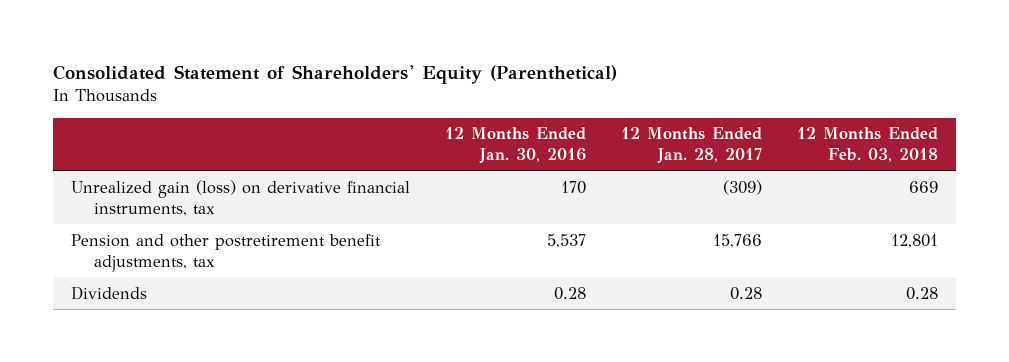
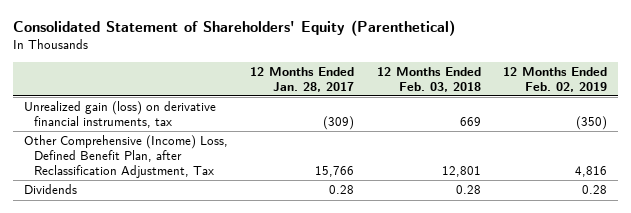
- | 12 Months Ended Jan. 30, 2016 | 12 Months Ended Jan. 28, 2017 | 12 Months Ended Feb. 03, 2018
+ | 12 Months Ended Jan. 28, 2017 | 12 Months Ended Feb. 03, 2018 | 12 Months Ended Feb. 02, 2019
- Pension and other postretirement benefit adjustments, tax | 5,537 | 15,766 | 12,801
+ Other Comprehensive (Income) Loss, Defined Benefit Plan, after Reclassification Adjustment, Tax | 15,766 | 12,801 | 4,816

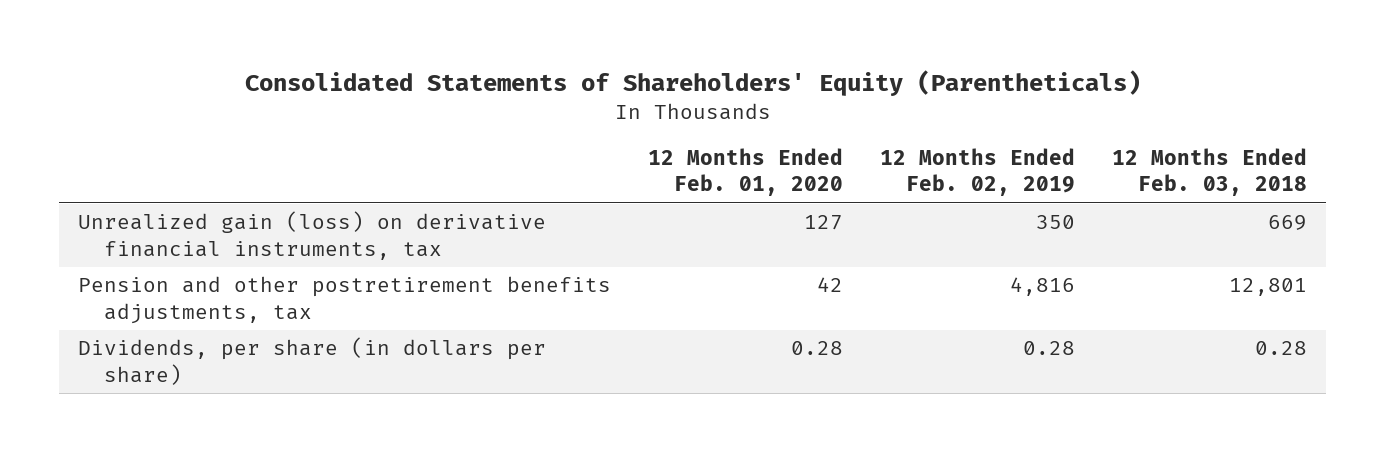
- Consolidated Statement of Shareholders' Equity (Parenthetical)
+ Consolidated Statements of Shareholders' Equity (Parentheticals)
- | 12 Months Ended Jan. 28, 2017 | 12 Months Ended Feb. 03, 2018 | 12 Months Ended Feb. 02, 2019
+ | 12 Months Ended Feb. 01, 2020 | 12 Months Ended Feb. 02, 2019 | 12 Months Ended Feb. 03, 2018
- Unrealized gain (loss) on derivative financial instruments, tax | (309) | 669 | (350)
- Other Comprehensive (Income) Loss, Defined Benefit Plan, after Reclassification Adjustment, Tax | 15,766 | 12,801 | 4,816
- Dividends | 0.28 | 0.28 | 0.28
+ Unrealized gain (loss) on derivative financial instruments, tax | 127 | 350 | 669
+ Pension and other postretirement benefits adjustments, tax | 42 | 4,816 | 12,801
+ Dividends, per share (in dollars per share) | 0.28 | 0.28 | 0.28

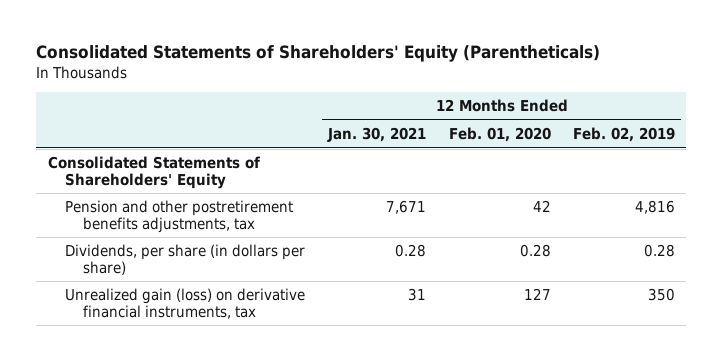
- | 12 Months Ended Feb. 01, 2020 | 12 Months Ended Feb. 02, 2019 | 12 Months Ended Feb. 03, 2018
+ | 12 Months Ended Jan. 30, 2021 | 12 Months Ended Feb. 01, 2020 | 12 Months Ended Feb. 02, 2019
+ Consolidated Statements of Shareholders' Equity
moved down: Unrealized gain (loss) on derivative financial instruments, tax | 31 | 127 | 350

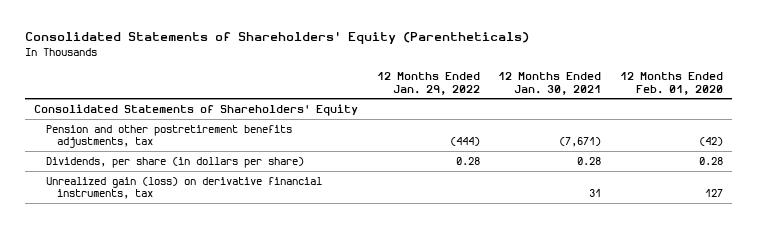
- | 12 Months Ended Jan. 30, 2021 | 12 Months Ended Feb. 01, 2020 | 12 Months Ended Feb. 02, 2019
+ | 12 Months Ended Jan. 29, 2022 | 12 Months Ended Jan. 30, 2021 | 12 Months Ended Feb. 01, 2020
- Pension and other postretirement benefits adjustments, tax | 7,671 | 42 | 4,816
+ Pension and other postretirement benefits adjustments, tax | (444) | (7,671) | (42)

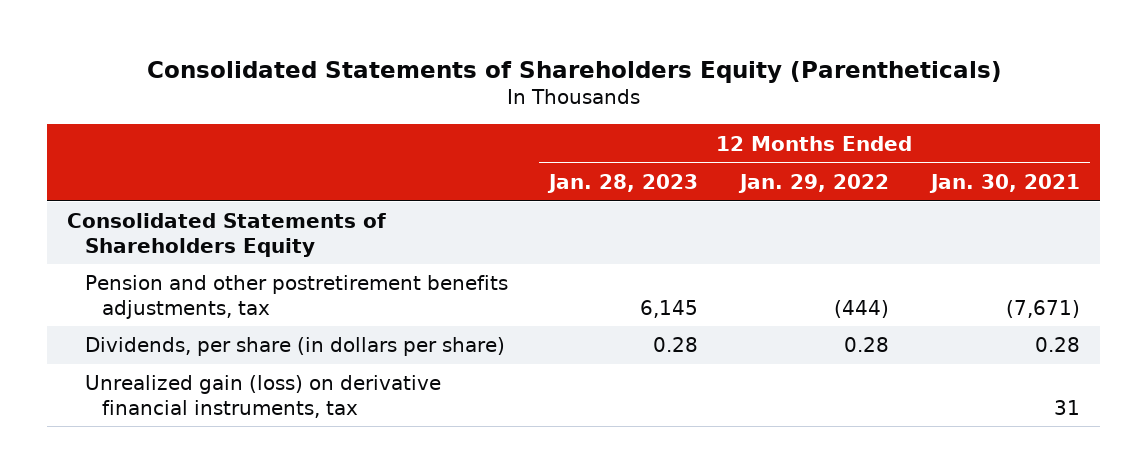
- Consolidated Statements of Shareholders' Equity (Parentheticals)
+ Consolidated Statements of Shareholders Equity (Parentheticals)
- | 12 Months Ended Jan. 29, 2022 | 12 Months Ended Jan. 30, 2021 | 12 Months Ended Feb. 01, 2020
+ | 12 Months Ended Jan. 28, 2023 | 12 Months Ended Jan. 29, 2022 | 12 Months Ended Jan. 30, 2021
- Consolidated Statements of Shareholders' Equity
+ Consolidated Statements of Shareholders Equity

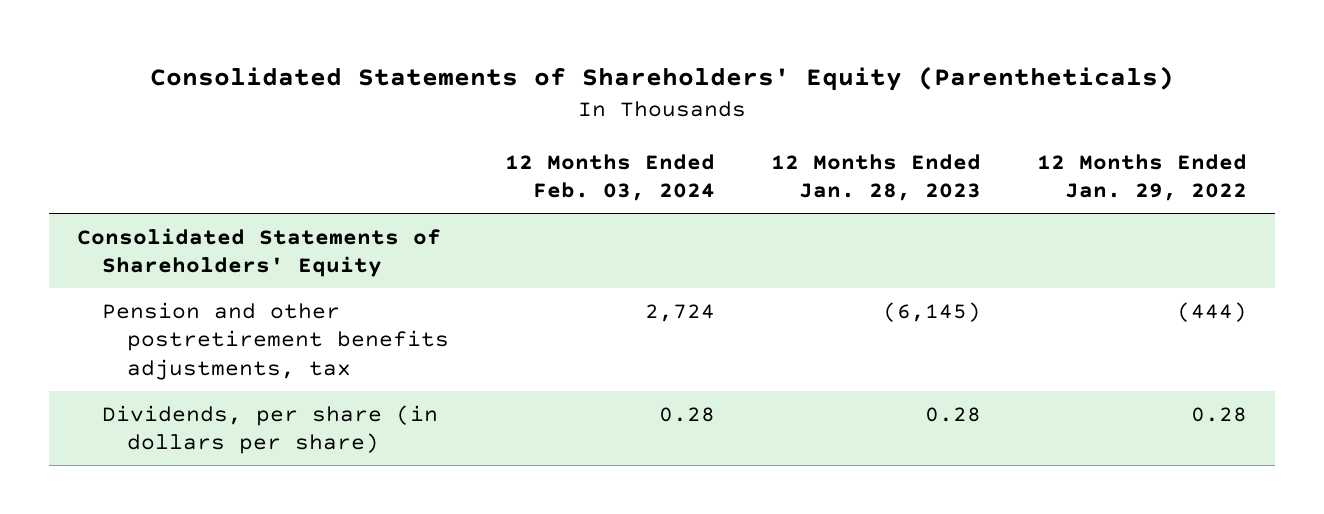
- Consolidated Statements of Shareholders Equity (Parentheticals)
+ Consolidated Statements of Shareholders' Equity (Parentheticals)
- | 12 Months Ended Jan. 28, 2023 | 12 Months Ended Jan. 29, 2022 | 12 Months Ended Jan. 30, 2021
+ | 12 Months Ended Feb. 03, 2024 | 12 Months Ended Jan. 28, 2023 | 12 Months Ended Jan. 29, 2022
- Consolidated Statements of Shareholders Equity
- Pension and other postretirement benefits adjustments, tax | 6,145 | (444) | (7,671)
+ Consolidated Statements of Shareholders' Equity
+ Pension and other postretirement benefits adjustments, tax | 2,724 | (6,145) | (444)
- Unrealized gain (loss) on derivative financial instruments, tax | | | 31

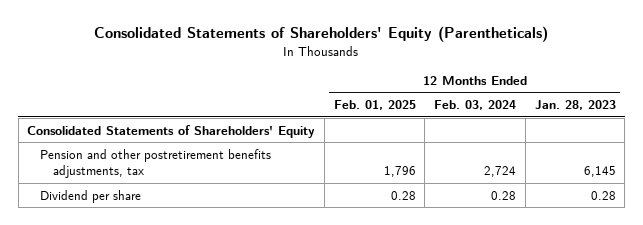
- | 12 Months Ended Feb. 03, 2024 | 12 Months Ended Jan. 28, 2023 | 12 Months Ended Jan. 29, 2022
+ | 12 Months Ended Feb. 01, 2025 | 12 Months Ended Feb. 03, 2024 | 12 Months Ended Jan. 28, 2023
- Pension and other postretirement benefits adjustments, tax | 2,724 | (6,145) | (444)
- Dividends, per share (in dollars per share) | 0.28 | 0.28 | 0.28
+ Pension and other postretirement benefits adjustments, tax | 1,796 | 2,724 | 6,145
+ Dividend per share | 0.28 | 0.28 | 0.28

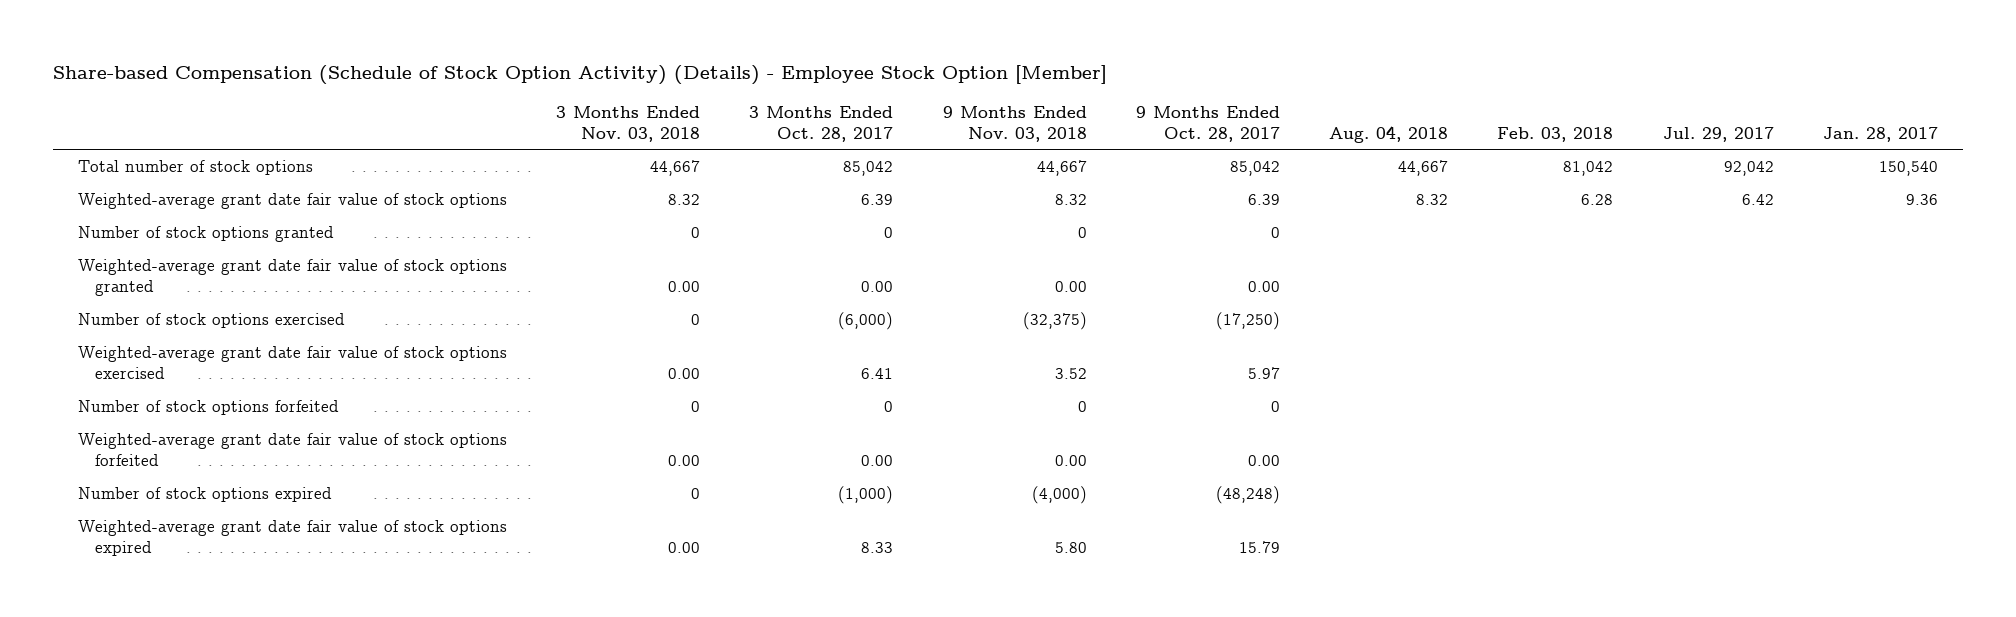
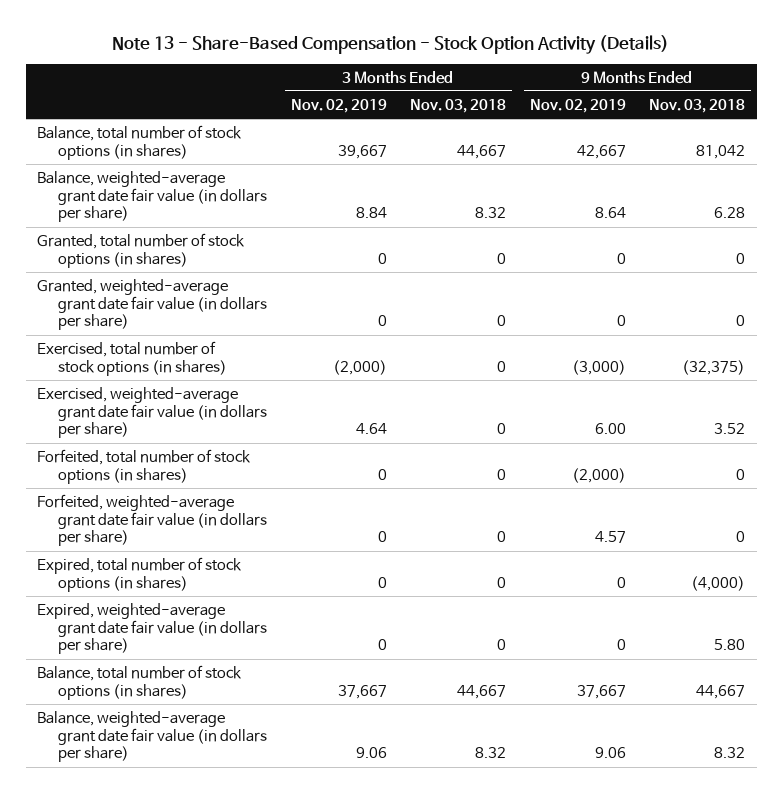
- Share-based Compensation (Schedule of Stock Option Activity) (Details) - Employee Stock Option [Member]
+ Note 13 - Share-Based Compensation - Stock Option Activity (Details)
- | 3 Months Ended Nov. 03, 2018 | 3 Months Ended Oct. 28, 2017 | 9 Months Ended Nov. 03, 2018 | 9 Months Ended Oct. 28, 2017 | Aug. 04, 2018 | Feb. 03, 2018 | Jul. 29, 2017 | Jan. 28, 2017
+ | 3 Months Ended Nov. 02, 2019 | 3 Months Ended Nov. 03, 2018 | 9 Months Ended Nov. 02, 2019 | 9 Months Ended Nov. 03, 2018
- Total number of stock options | 44,667 | 85,042 | 44,667 | 85,042 | 44,667 | 81,042 | 92,042 | 150,540
- Weighted-average grant date fair value of stock options | 8.32 | 6.39 | 8.32 | 6.39 | 8.32 | 6.28 | 6.42 | 9.36
- Number of stock options granted | 0 | 0 | 0 | 0 | | | |
- Weighted-average grant date fair value of stock options granted | 0.00 | 0.00 | 0.00 | 0.00 | | | |
- Number of stock options exercised | 0 | (6,000) | (32,375) | (17,250) | | | |
- Weighted-average grant date fair value of stock options exercised | 0.00 | 6.41 | 3.52 | 5.97 | | | |
- Number of stock options forfeited | 0 | 0 | 0 | 0 | | | |
- Weighted-average grant date fair value of stock options forfeited | 0.00 | 0.00 | 0.00 | 0.00 | | | |
- Number of stock options expired | 0 | (1,000) | (4,000) | (48,248) | | | |
- Weighted-average grant date fair value of stock options expired | 0.00 | 8.33 | 5.80 | 15.79 | | | |
+ Balance, total number of stock options (in shares) | 39,667 | 44,667 | 42,667 | 81,042
+ Balance, weighted-average grant date fair value (in dollars per share) | 8.84 | 8.32 | 8.64 | 6.28
+ Granted, total number of stock options (in shares) | 0 | 0 | 0 | 0
+ Granted, weighted-average grant date fair value (in dollars per share) | 0 | 0 | 0 | 0
+ Exercised, total number of stock options (in shares) | (2,000) | 0 | (3,000) | (32,375)
+ Exercised, weighted-average grant date fair value (in dollars per share) | 4.64 | 0 | 6.00 | 3.52
+ Forfeited, total number of stock options (in shares) | 0 | 0 | (2,000) | 0
+ Forfeited, weighted-average grant date fair value (in dollars per share) | 0 | 0 | 4.57 | 0
+ Expired, total number of stock options (in shares) | 0 | 0 | 0 | (4,000)
+ Expired, weighted-average grant date fair value (in dollars per share) | 0 | 0 | 0 | 5.80
+ Balance, total number of stock options (in shares) | 37,667 | 44,667 | 37,667 | 44,667
+ Balance, weighted-average grant date fair value (in dollars per share) | 9.06 | 8.32 | 9.06 | 8.32

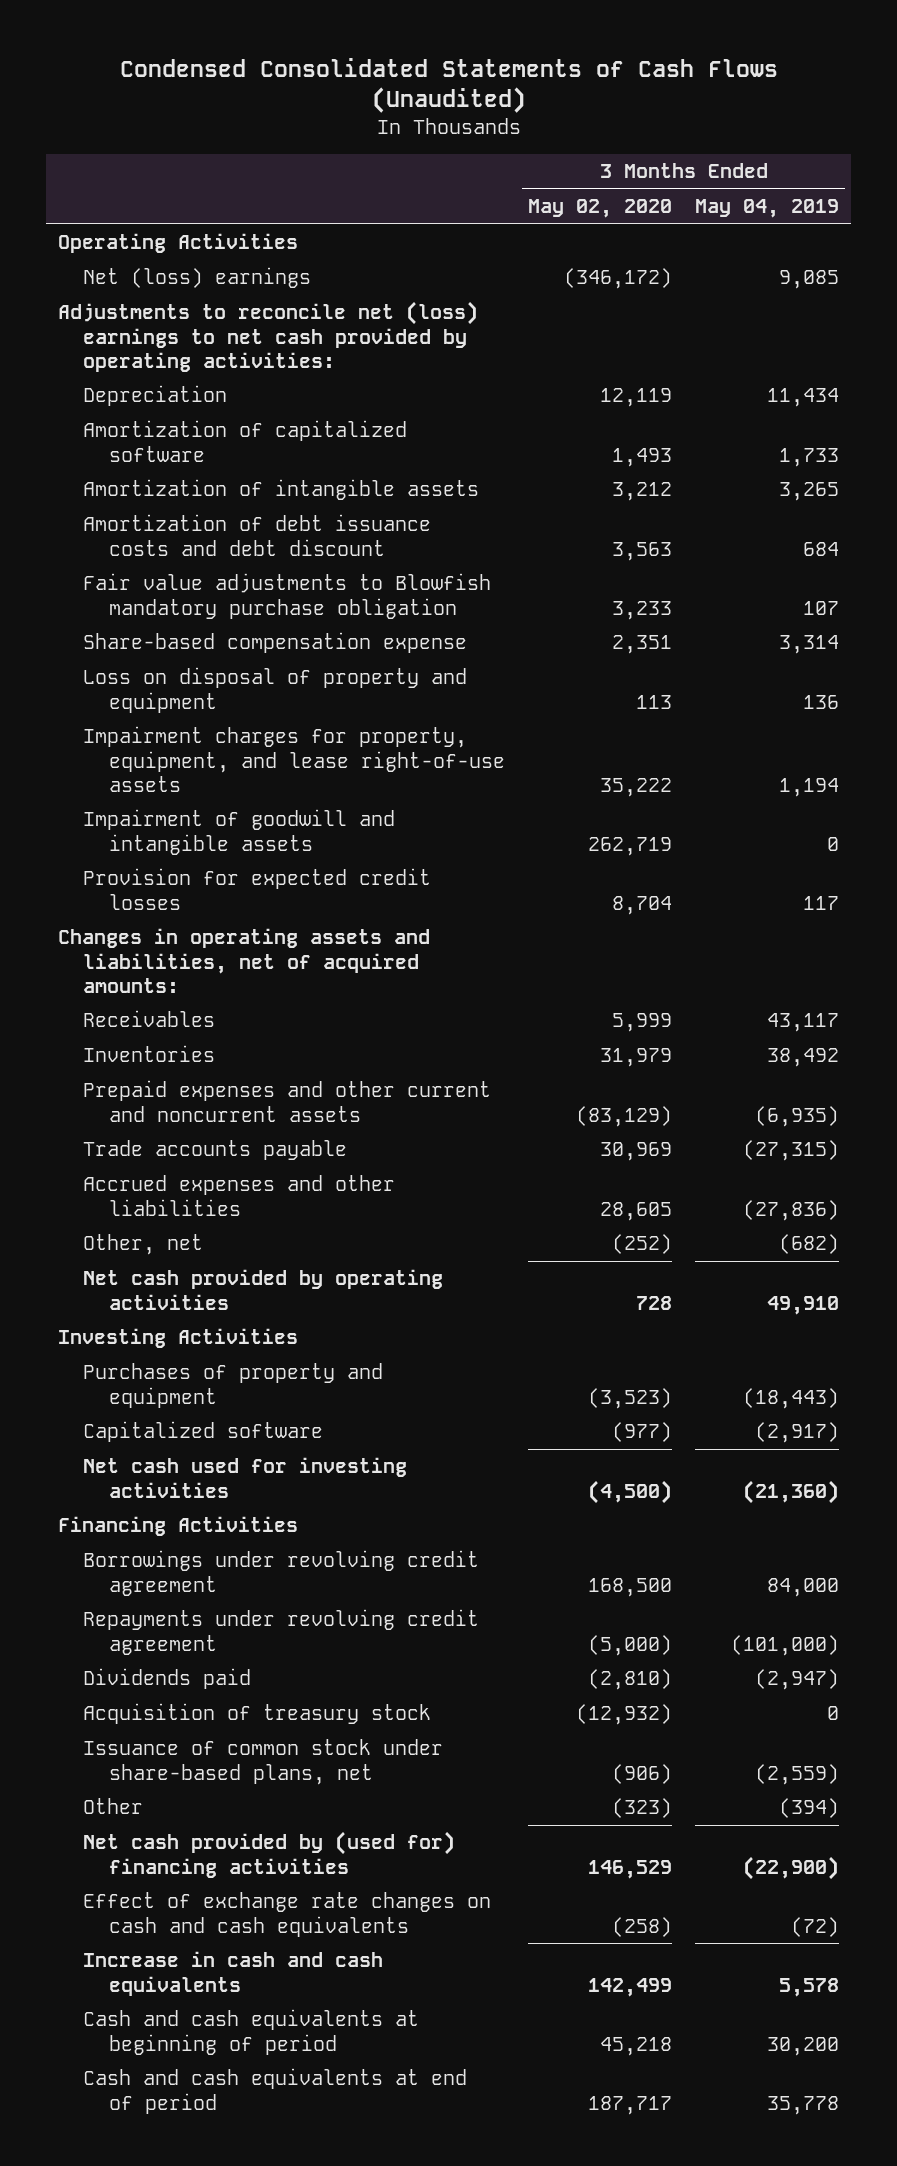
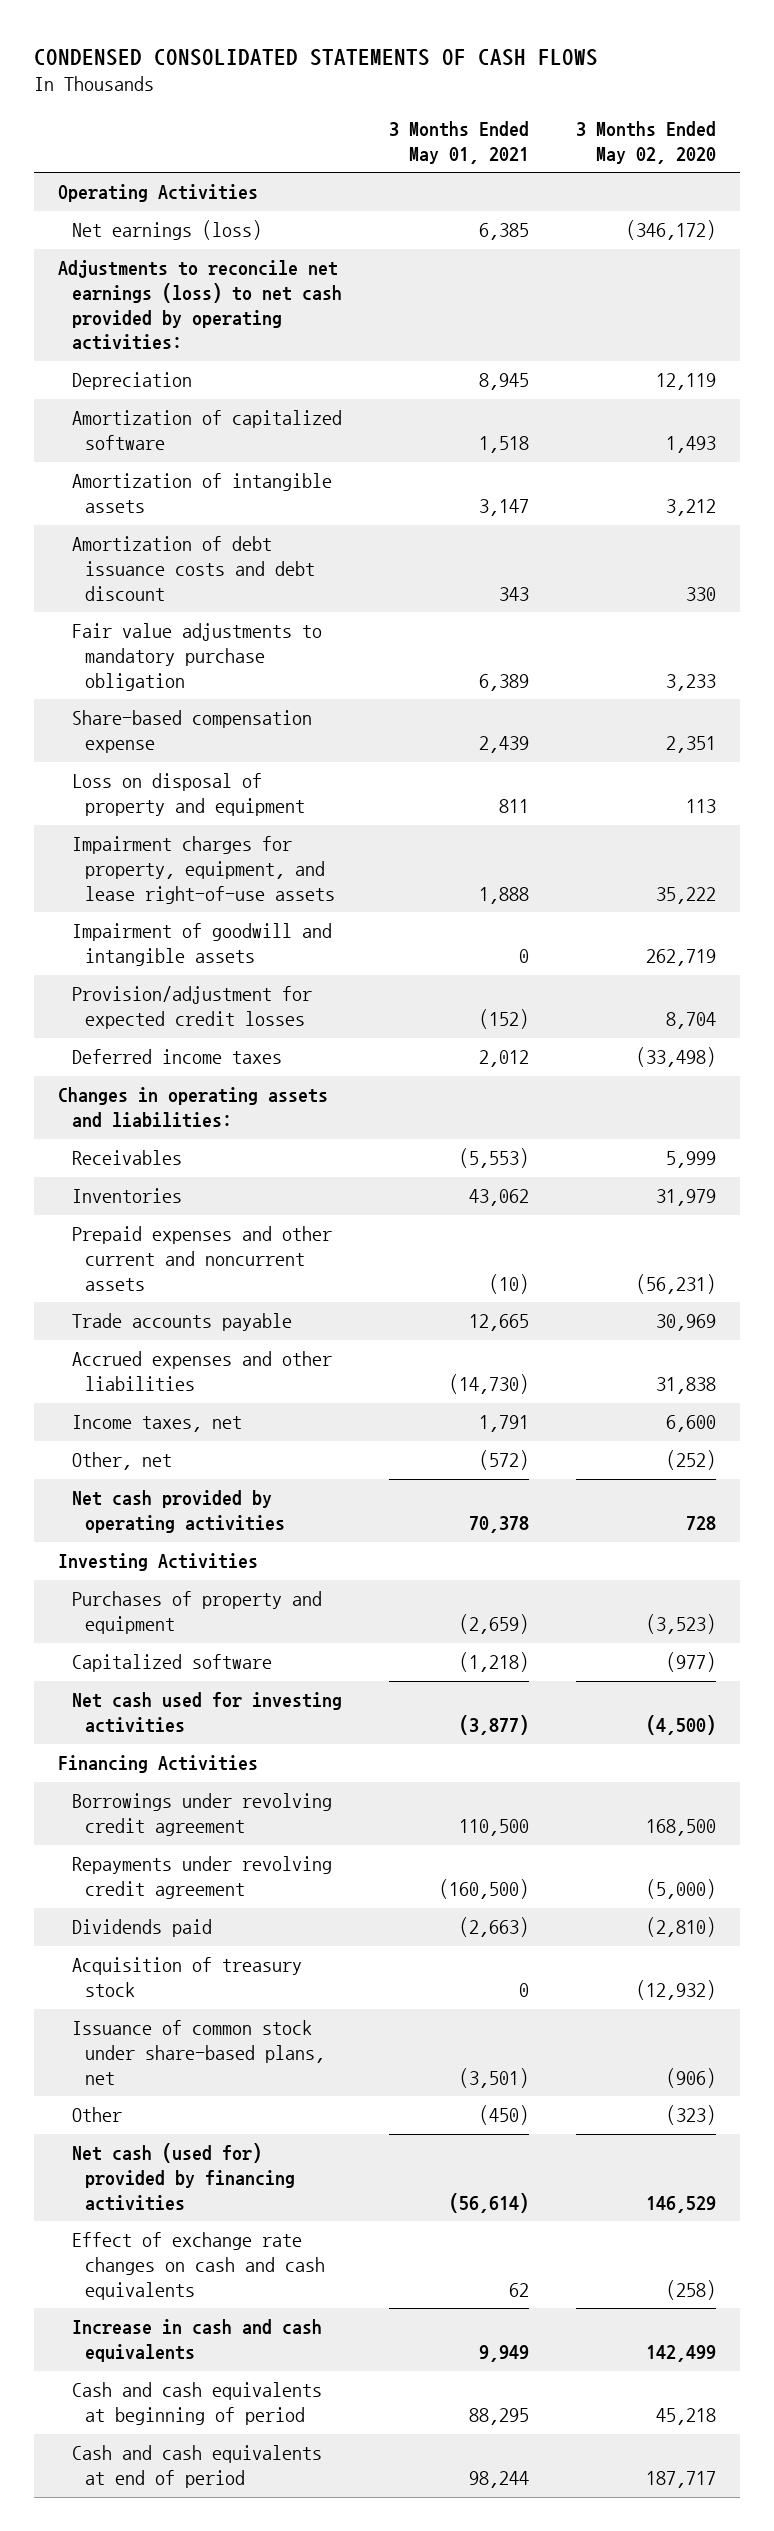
- Condensed Consolidated Statements of Cash Flows (Unaudited)
+ CONDENSED CONSOLIDATED STATEMENTS OF CASH FLOWS
- | 3 Months Ended May 02, 2020 | 3 Months Ended May 04, 2019
+ | 3 Months Ended May 01, 2021 | 3 Months Ended May 02, 2020
- Net (loss) earnings | (346,172) | 9,085
- Adjustments to reconcile net (loss) earnings to net cash provided by operating activities:
+ Net earnings (loss) | 6,385 | (346,172)
+ Adjustments to reconcile net earnings (loss) to net cash provided by operating activities:
- Amortization of debt issuance costs and debt discount | 3,563 | 684
- Fair value adjustments to Blowfish mandatory purchase obligation | 3,233 | 107
+ Amortization of debt issuance costs and debt discount | 343 | 330
+ Fair value adjustments to mandatory purchase obligation | 6,389 | 3,233
- Provision for expected credit losses | 8,704 | 117
- Changes in operating assets and liabilities, net of acquired amounts:
+ Provision/adjustment for expected credit losses | (152) | 8,704
+ Deferred income taxes | 2,012 | (33,498)
+ Changes in operating assets and liabilities:
- Prepaid expenses and other current and noncurrent assets | (83,129) | (6,935)
+ Prepaid expenses and other current and noncurrent assets | (10) | (56,231)
- Accrued expenses and other liabilities | 28,605 | (27,836)
+ Accrued expenses and other liabilities | (14,730) | 31,838
+ Income taxes, net | 1,791 | 6,600
- Net cash provided by (used for) financing activities | 146,529 | (22,900)
+ Net cash (used for) provided by financing activities | (56,614) | 146,529

